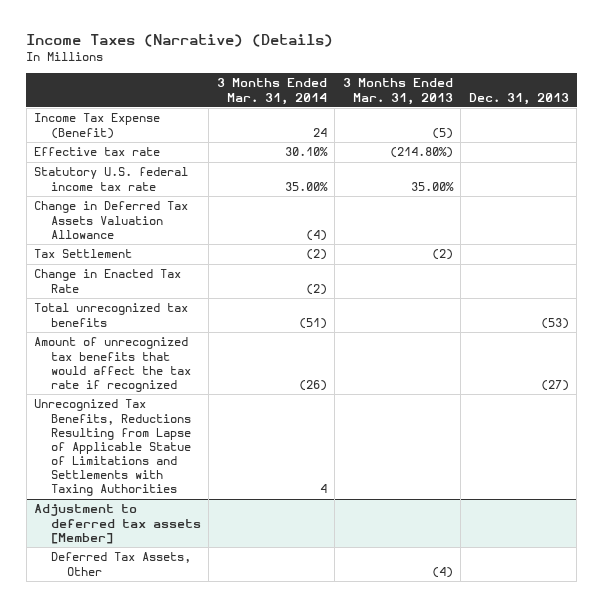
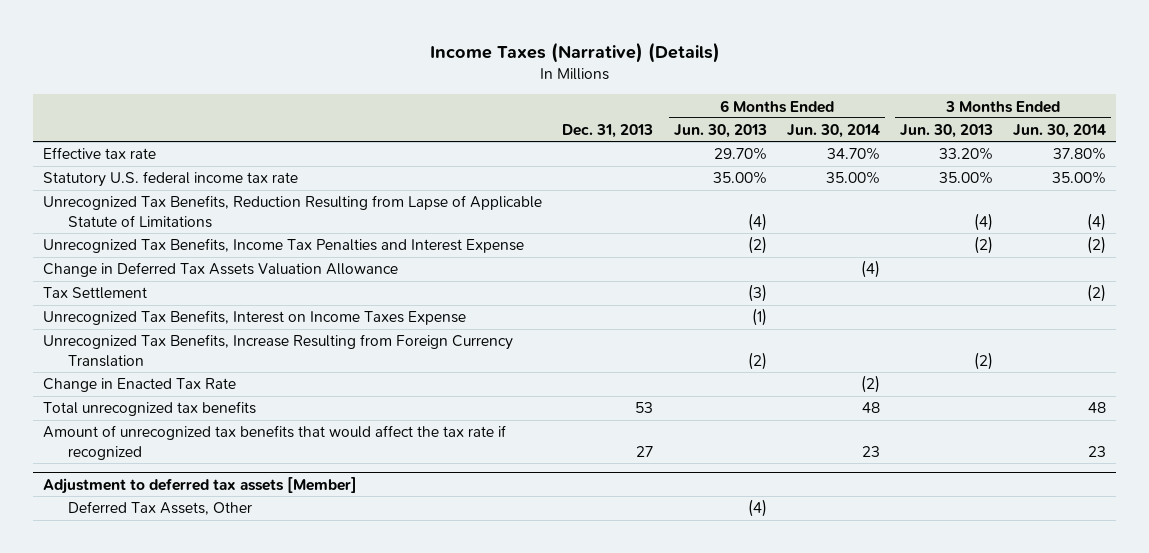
- | 3 Months Ended Mar. 31, 2014 | 3 Months Ended Mar. 31, 2013 | Dec. 31, 2013
+ | Dec. 31, 2013 | 6 Months Ended Jun. 30, 2013 | 6 Months Ended Jun. 30, 2014 | 3 Months Ended Jun. 30, 2013 | 3 Months Ended Jun. 30, 2014
- Income Tax Expense (Benefit) | 24 | (5) |
+ Unrecognized Tax Benefits, Reduction Resulting from Lapse of Applicable Statute of Limitations | | (4) | | (4) | (4)
+ Unrecognized Tax Benefits, Income Tax Penalties and Interest Expense | | (2) | | (2) | (2)
+ Unrecognized Tax Benefits, Interest on Income Taxes Expense | | (1) | | |
+ Unrecognized Tax Benefits, Increase Resulting from Foreign Currency Translation | | (2) | | (2) |
- Total unrecognized tax benefits | (51) | | (53)
- Amount of unrecognized tax benefits that would affect the tax rate if recognized | (26) | | (27)
- Unrecognized Tax Benefits, Reductions Resulting from Lapse of Applicable Statue of Limitations and Settlements with Taxing Authorities | 4 | |
+ Total unrecognized tax benefits | 53 | | 48 | | 48
+ Amount of unrecognized tax benefits that would affect the tax rate if recognized | 27 | | 23 | | 23

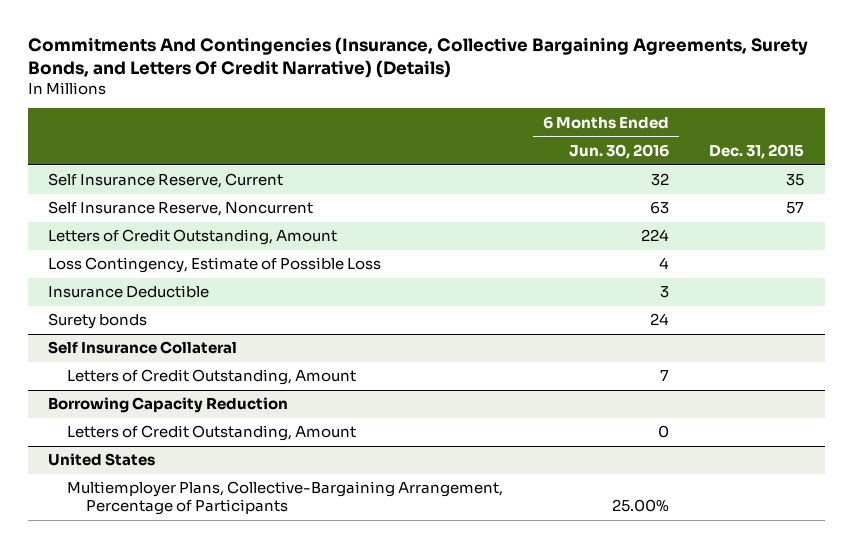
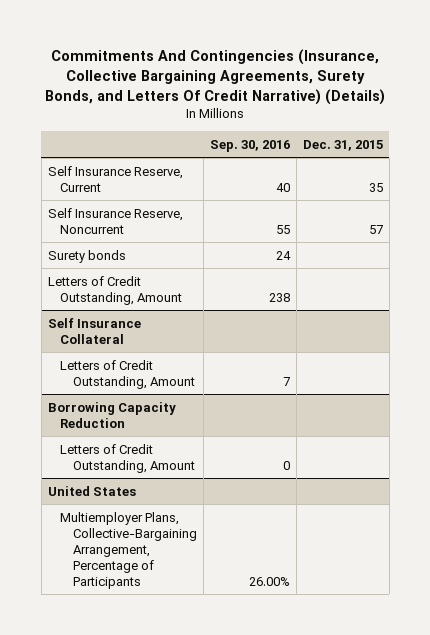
- | 6 Months Ended Jun. 30, 2016 | Dec. 31, 2015
+ | Sep. 30, 2016 | Dec. 31, 2015
- Loss Contingency, Estimate of Possible Loss | 4 |
- Insurance Deductible | 3 |
moved down: Letters of Credit Outstanding, Amount | 238 |

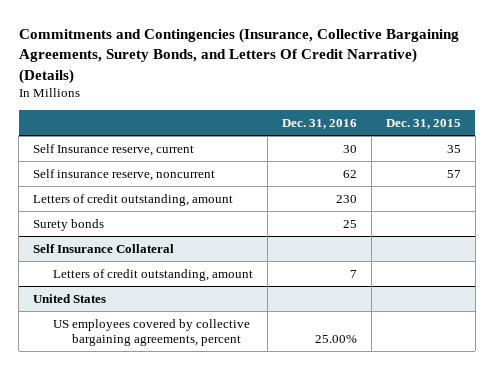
- Commitments And Contingencies (Insurance, Collective Bargaining Agreements, Surety Bonds, and Letters Of Credit Narrative) (Details)
+ Commitments and Contingencies (Insurance, Collective Bargaining Agreements, Surety Bonds, and Letters Of Credit Narrative) (Details)
- | Sep. 30, 2016 | Dec. 31, 2015
+ | Dec. 31, 2016 | Dec. 31, 2015
- Self Insurance Reserve, Current | 40 | 35
- Self Insurance Reserve, Noncurrent | 55 | 57
+ Self Insurance reserve, current | 30 | 35
+ Self insurance reserve, noncurrent | 62 | 57
+ Letters of credit outstanding, amount | 230 |
- Letters of Credit Outstanding, Amount | 238 |
@ Self Insurance Collateral
- Letters of Credit Outstanding, Amount | 7 |
- Borrowing Capacity Reduction
- Letters of Credit Outstanding, Amount | 0 |
@ Self Insurance Collateral
+ Letters of credit outstanding, amount | 7 |
@ United States
- Multiemployer Plans, Collective-Bargaining Arrangement, Percentage of Participants | 26.00% |
+ US employees covered by collective bargaining agreements, percent | 25.00% |

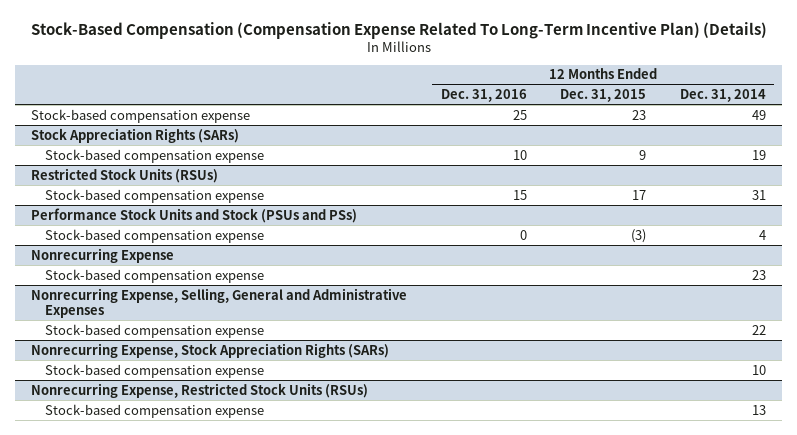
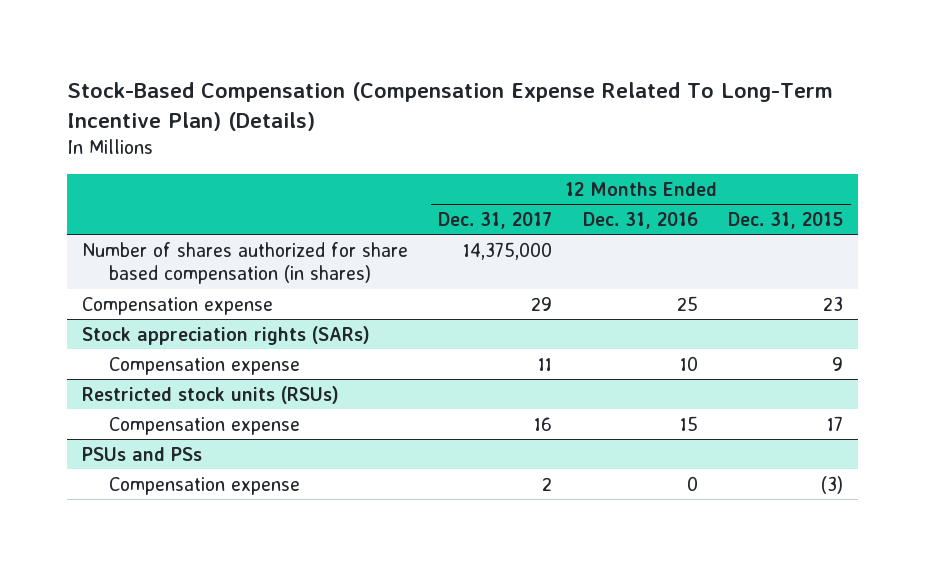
- | 12 Months Ended Dec. 31, 2016 | 12 Months Ended Dec. 31, 2015 | 12 Months Ended Dec. 31, 2014
+ | 12 Months Ended Dec. 31, 2017 | 12 Months Ended Dec. 31, 2016 | 12 Months Ended Dec. 31, 2015
- Stock-based compensation expense | 25 | 23 | 49
- Stock Appreciation Rights (SARs)
- Stock-based compensation expense | 10 | 9 | 19
- Restricted Stock Units (RSUs)
- Stock-based compensation expense | 15 | 17 | 31
- Performance Stock Units and Stock (PSUs and PSs)
- Stock-based compensation expense | 0 | (3) | 4
- Nonrecurring Expense
- Stock-based compensation expense | | | 23
- Nonrecurring Expense, Selling, General and Administrative Expenses
- Stock-based compensation expense | | | 22
- Nonrecurring Expense, Stock Appreciation Rights (SARs)
- Stock-based compensation expense | | | 10
- Nonrecurring Expense, Restricted Stock Units (RSUs)
- Stock-based compensation expense | | | 13
+ Number of shares authorized for share based compensation (in shares) | 14,375,000 | |
+ Compensation expense | 29 | 25 | 23
+ Stock appreciation rights (SARs)
+ Compensation expense | 11 | 10 | 9
+ Restricted stock units (RSUs)
+ Compensation expense | 16 | 15 | 17
+ PSUs and PSs
+ Compensation expense | 2 | 0 | (3)

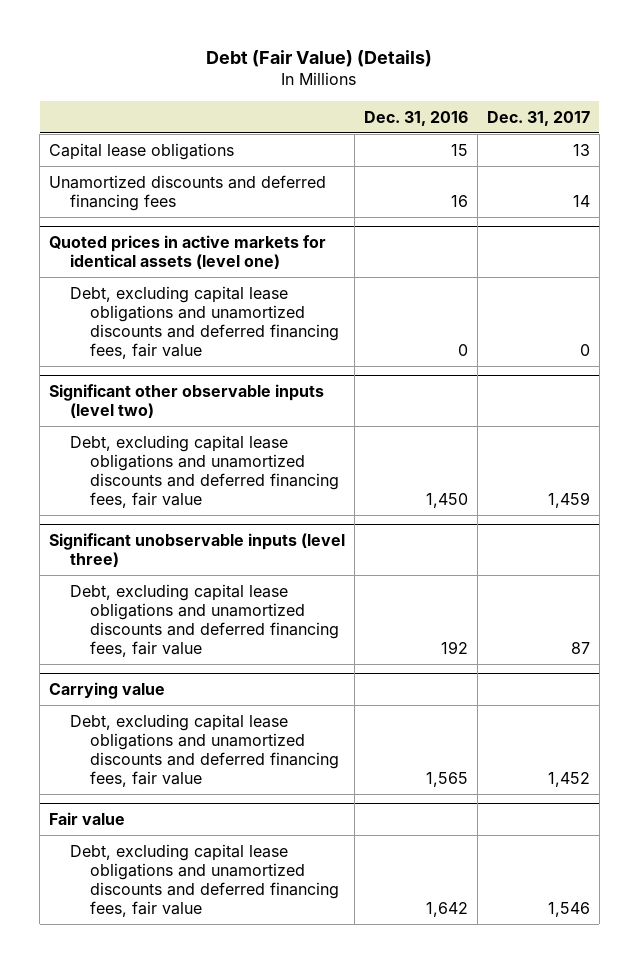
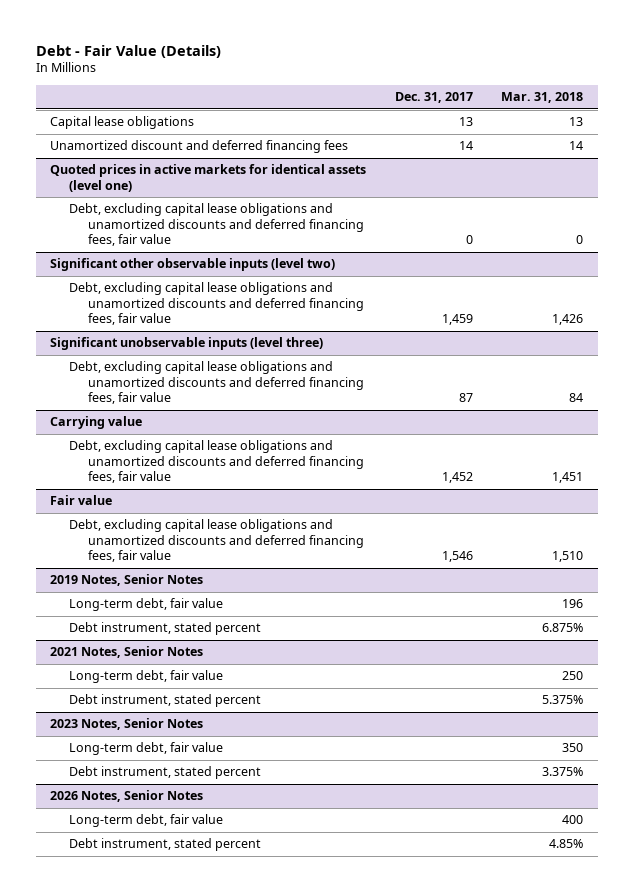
- Debt (Fair Value) (Details)
+ Debt - Fair Value (Details)
- | Dec. 31, 2016 | Dec. 31, 2017
+ | Dec. 31, 2017 | Mar. 31, 2018
- Unamortized discounts and deferred financing fees | 16 | 14
+ Unamortized discount and deferred financing fees | 14 | 14
+ 2019 Notes, Senior Notes
+ Long-term debt, fair value | | 196
+ Debt instrument, stated percent | | 6.875%
+ 2021 Notes, Senior Notes
+ Long-term debt, fair value | | 250
+ Debt instrument, stated percent | | 5.375%
+ 2023 Notes, Senior Notes
+ Long-term debt, fair value | | 350
+ Debt instrument, stated percent | | 3.375%
+ 2026 Notes, Senior Notes
+ Long-term debt, fair value | | 400
+ Debt instrument, stated percent | | 4.85%

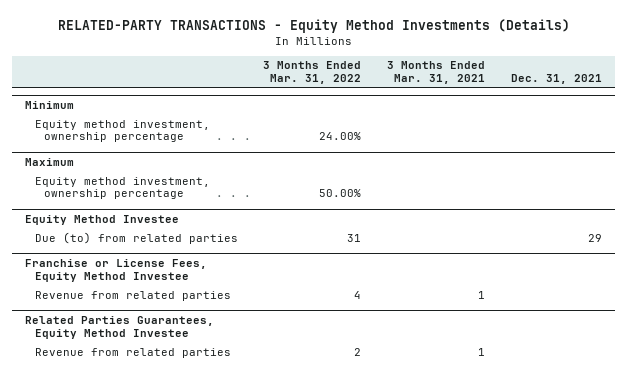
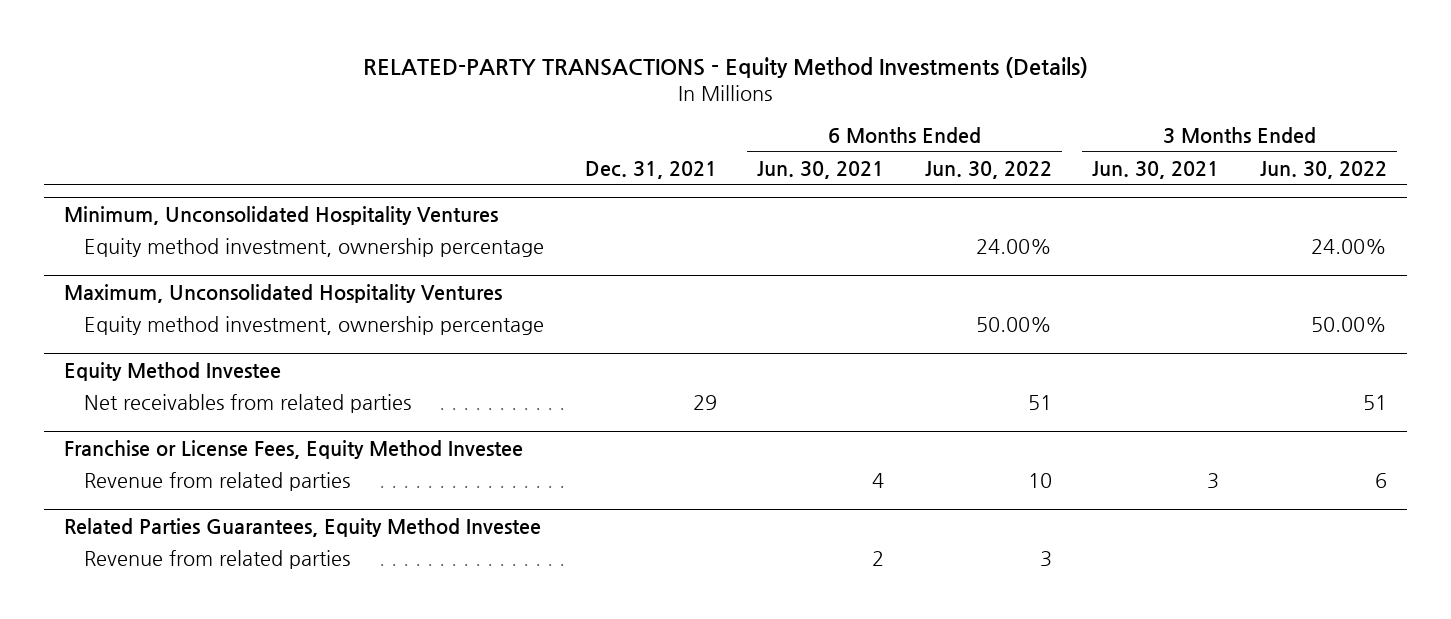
- | 3 Months Ended Mar. 31, 2022 | 3 Months Ended Mar. 31, 2021 | Dec. 31, 2021
+ | Dec. 31, 2021 | 6 Months Ended Jun. 30, 2021 | 6 Months Ended Jun. 30, 2022 | 3 Months Ended Jun. 30, 2021 | 3 Months Ended Jun. 30, 2022
- Minimum
+ Minimum, Unconsolidated Hospitality Ventures
- Maximum
+ Maximum, Unconsolidated Hospitality Ventures
@ Equity Method Investee
- Due (to) from related parties | 31 | | 29
+ Net receivables from related parties | 29 | | 51 | | 51

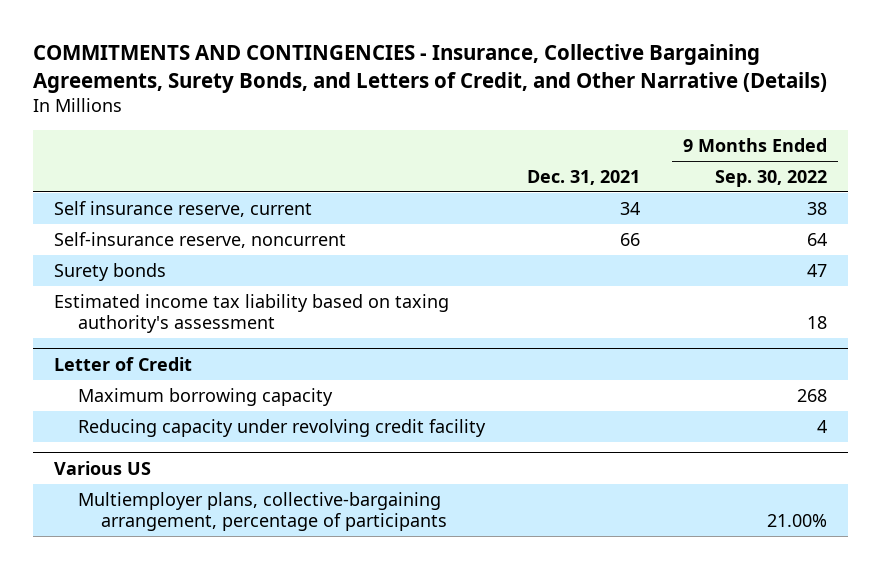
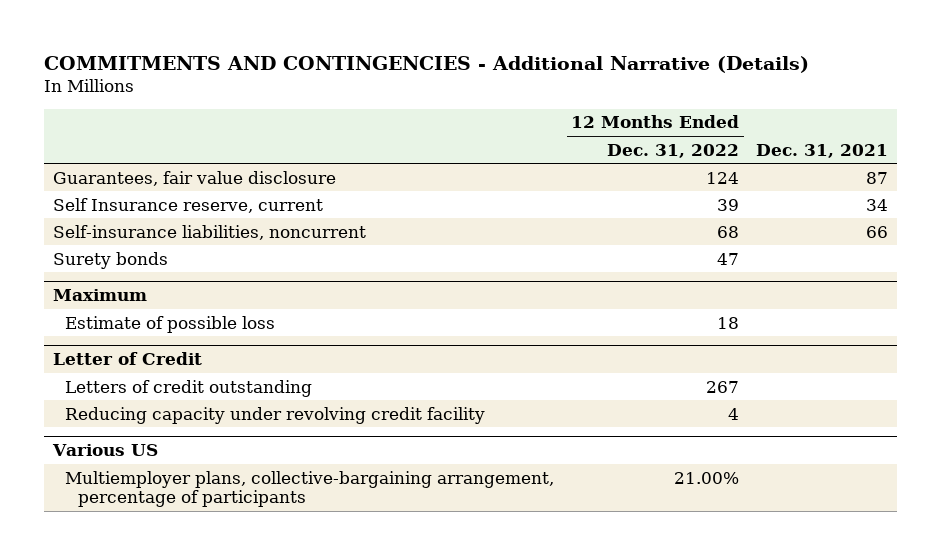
- COMMITMENTS AND CONTINGENCIES - Insurance, Collective Bargaining Agreements, Surety Bonds, and Letters of Credit, and Other Narrative (Details)
+ COMMITMENTS AND CONTINGENCIES - Additional Narrative (Details)
- | Dec. 31, 2021 | 9 Months Ended Sep. 30, 2022
+ | 12 Months Ended Dec. 31, 2022 | Dec. 31, 2021
- Self insurance reserve, current | 34 | 38
- Self-insurance reserve, noncurrent | 66 | 64
+ Guarantees, fair value disclosure | 124 | 87
+ Self Insurance reserve, current | 39 | 34
+ Self-insurance liabilities, noncurrent | 68 | 66
- Estimated income tax liability based on taxing authority's assessment | | 18
+ Maximum
+ Estimate of possible loss | 18 |
@ Letter of Credit
- Maximum borrowing capacity | | 268
+ Letters of credit outstanding | 267 |

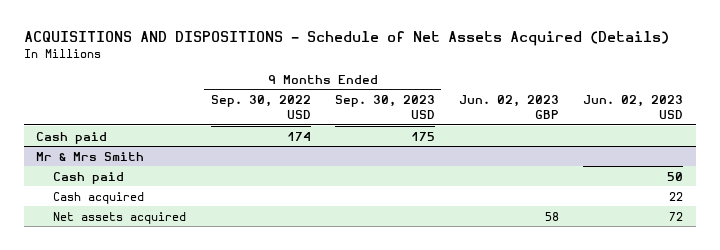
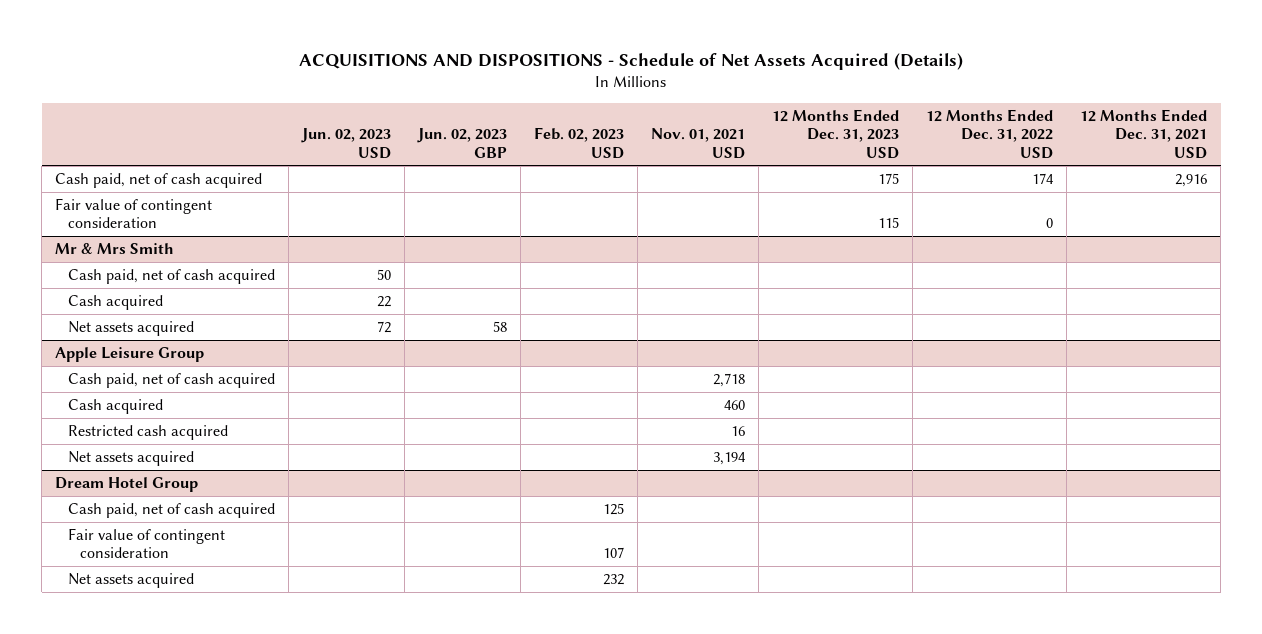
- | 9 Months Ended Sep. 30, 2022 USD | 9 Months Ended Sep. 30, 2023 USD | Jun. 02, 2023 GBP | Jun. 02, 2023 USD
+ | Jun. 02, 2023 USD | Jun. 02, 2023 GBP | Feb. 02, 2023 USD | Nov. 01, 2021 USD | 12 Months Ended Dec. 31, 2023 USD | 12 Months Ended Dec. 31, 2022 USD | 12 Months Ended Dec. 31, 2021 USD
- Cash paid | 174 | 175 | |
+ Cash paid, net of cash acquired | | | | | 175 | 174 | 2,916
+ Fair value of contingent consideration | | | | | 115 | 0 |
@ Mr & Mrs Smith
- Cash paid | | | | 50
+ Cash paid, net of cash acquired | 50 | | | | | |
+ Apple Leisure Group
+ Cash paid, net of cash acquired | | | | 2,718 | | |
+ Cash acquired | | | | 460 | | |
+ Restricted cash acquired | | | | 16 | | |
+ Net assets acquired | | | | 3,194 | | |
+ Dream Hotel Group
+ Cash paid, net of cash acquired | | | 125 | | | |
+ Fair value of contingent consideration | | | 107 | | | |
+ Net assets acquired | | | 232 | | | |

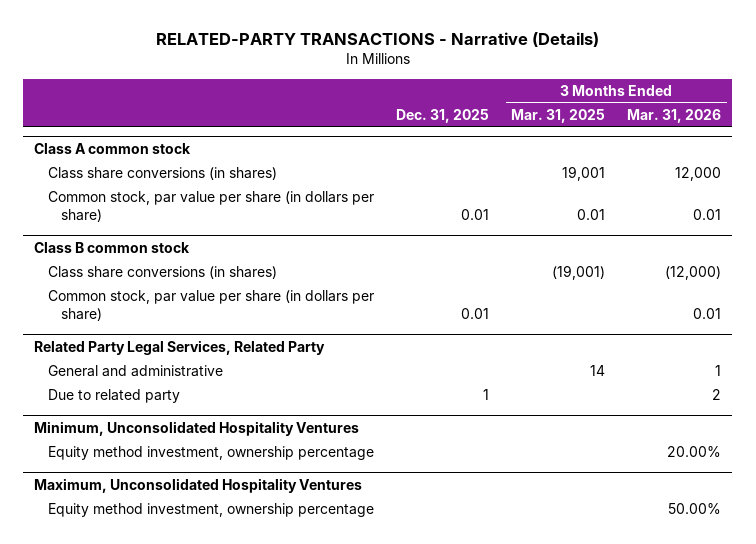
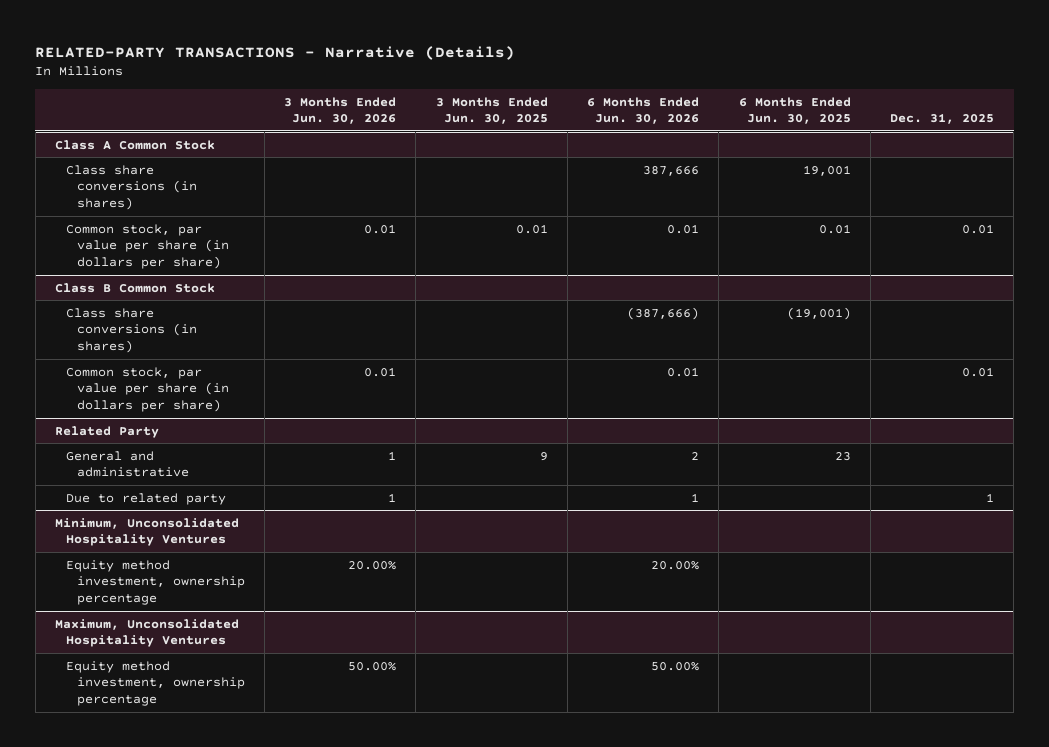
- | Dec. 31, 2025 | 3 Months Ended Mar. 31, 2025 | 3 Months Ended Mar. 31, 2026
+ | 3 Months Ended Jun. 30, 2026 | 3 Months Ended Jun. 30, 2025 | 6 Months Ended Jun. 30, 2026 | 6 Months Ended Jun. 30, 2025 | Dec. 31, 2025
- Class A common stock
+ Class A Common Stock
- Class B common stock
+ Class B Common Stock
- Related Party Legal Services, Related Party
+ Related Party

